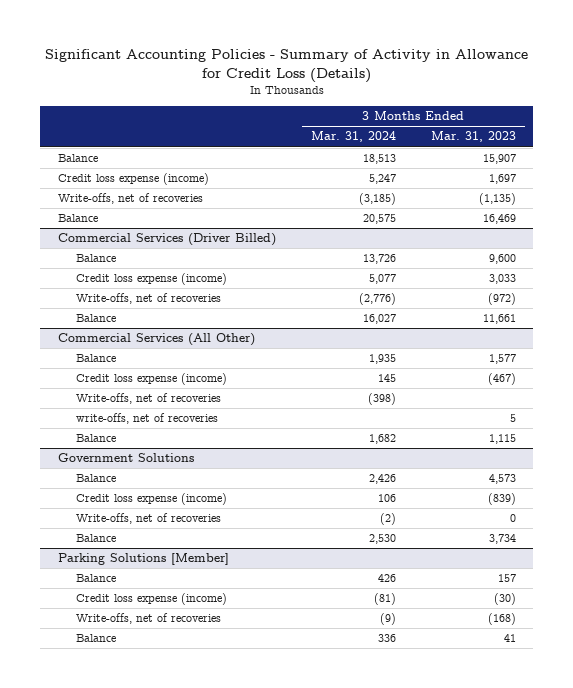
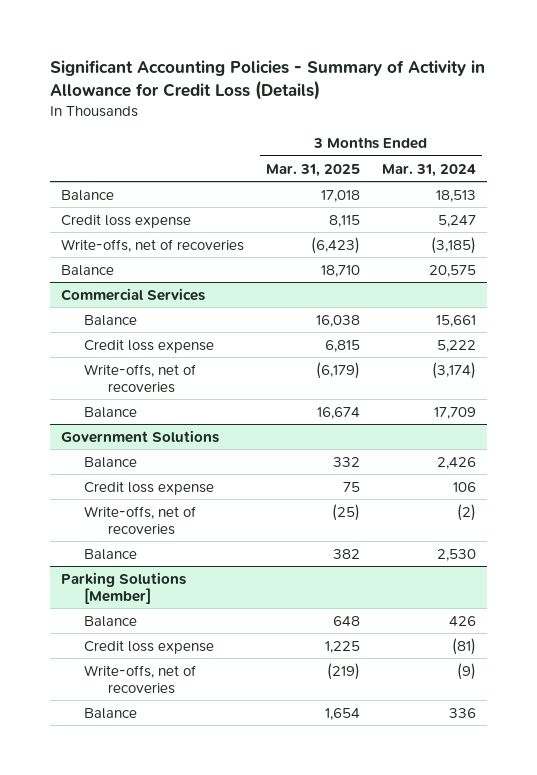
- | 3 Months Ended Mar. 31, 2024 | 3 Months Ended Mar. 31, 2023
+ | 3 Months Ended Mar. 31, 2025 | 3 Months Ended Mar. 31, 2024
- Credit loss expense (income) | 5,247 | 1,697
+ Credit loss expense | 8,115 | 5,247
- Commercial Services (Driver Billed)
- Balance | 13,726 | 9,600
- Credit loss expense (income) | 5,077 | 3,033
- Write-offs, net of recoveries | (2,776) | (972)
- Balance | 16,027 | 11,661
- Commercial Services (All Other)
- Balance | 1,935 | 1,577
- Credit loss expense (income) | 145 | (467)
- Write-offs, net of recoveries | (398) |
- write-offs, net of recoveries | | 5
- Balance | 1,682 | 1,115
+ Commercial Services
+ Balance | 16,038 | 15,661
+ Credit loss expense | 6,815 | 5,222
+ Write-offs, net of recoveries | (6,179) | (3,174)
+ Balance | 16,674 | 17,709
@ Government Solutions
- Credit loss expense (income) | 106 | (839)
+ Credit loss expense | 75 | 106
@ Parking Solutions [Member]
- Credit loss expense (income) | (81) | (30)
+ Credit loss expense | 1,225 | (81)

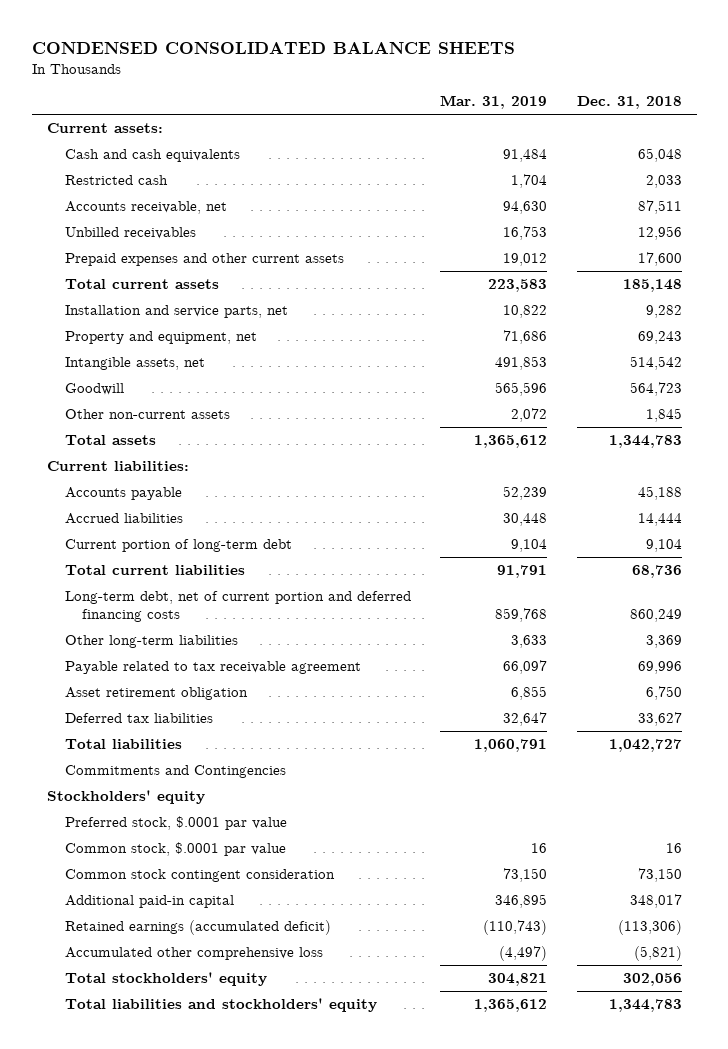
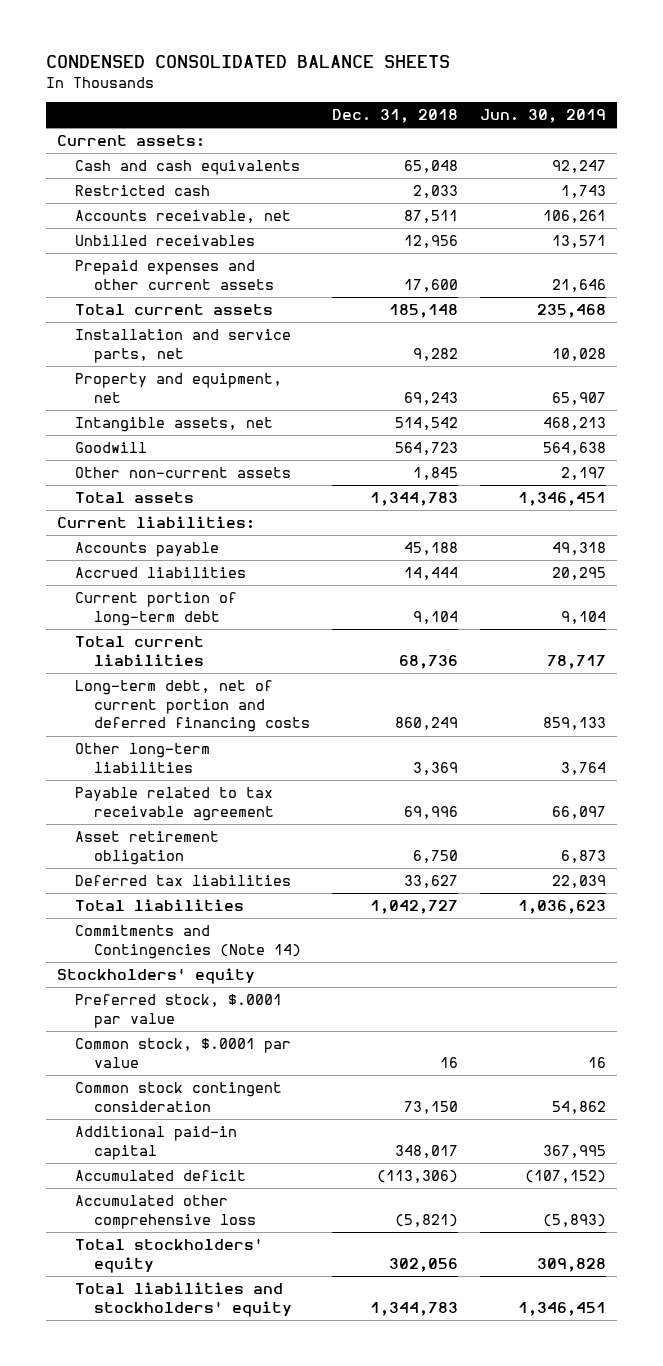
- | Mar. 31, 2019 | Dec. 31, 2018
+ | Dec. 31, 2018 | Jun. 30, 2019
- Commitments and Contingencies
+ Commitments and Contingencies (Note 14)
- Retained earnings (accumulated deficit) | (110,743) | (113,306)
+ Accumulated deficit | (113,306) | (107,152)

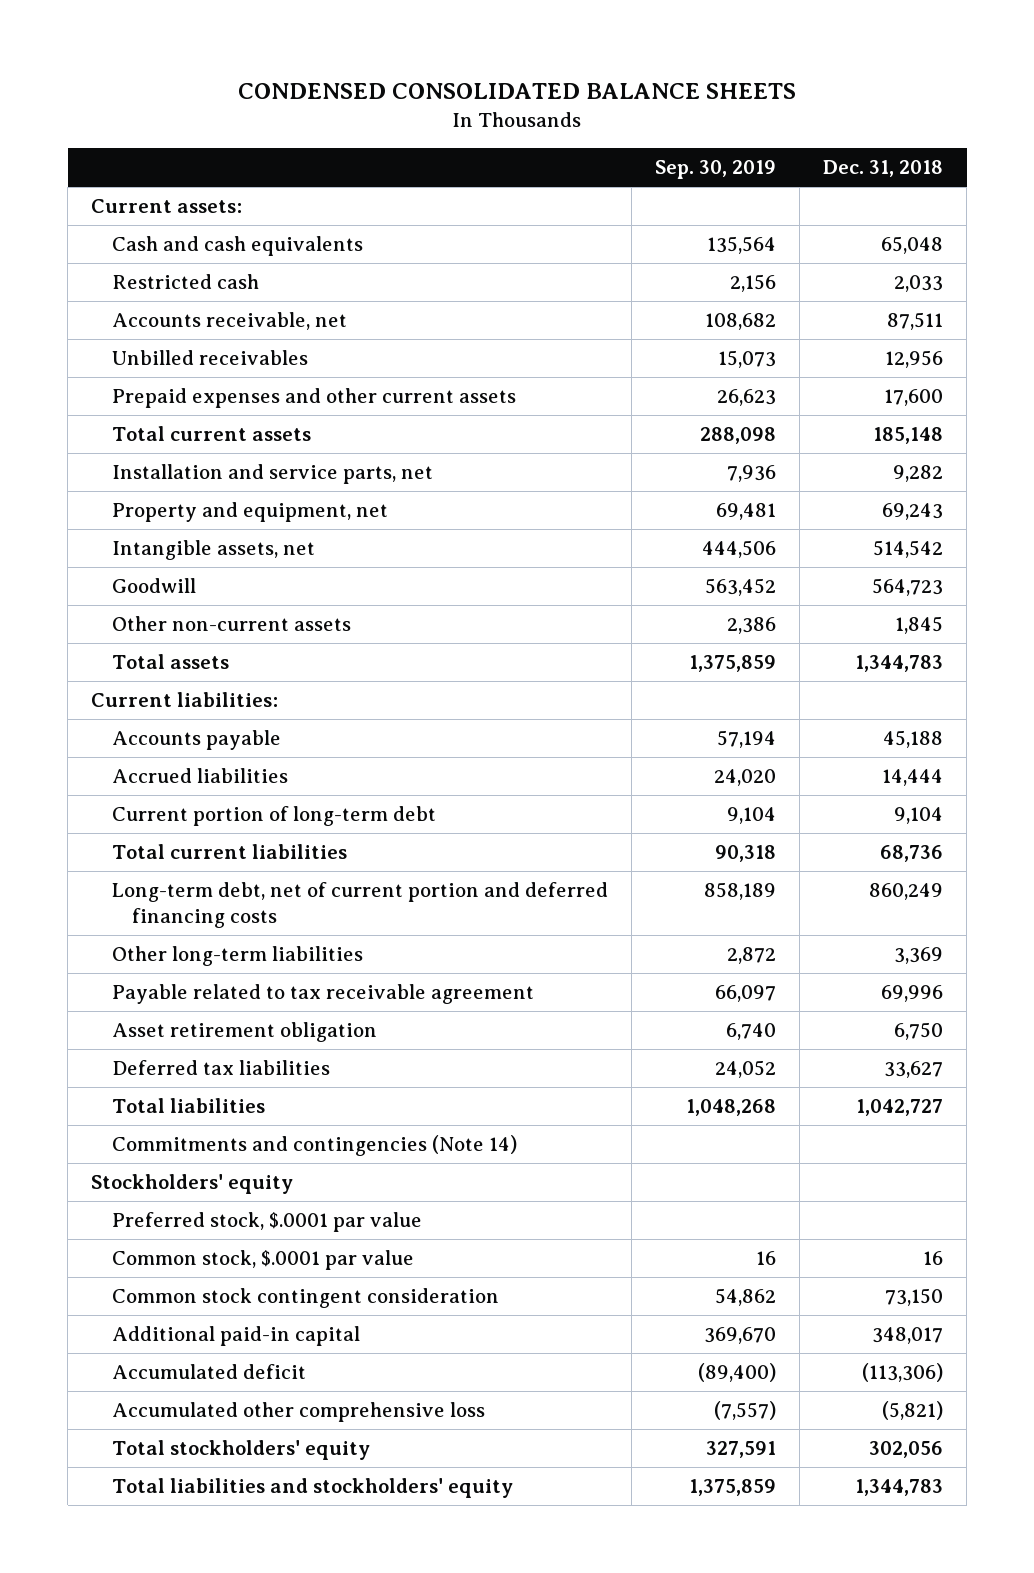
- | Dec. 31, 2018 | Jun. 30, 2019
+ | Sep. 30, 2019 | Dec. 31, 2018
- Commitments and Contingencies (Note 14)
+ Commitments and contingencies (Note 14)

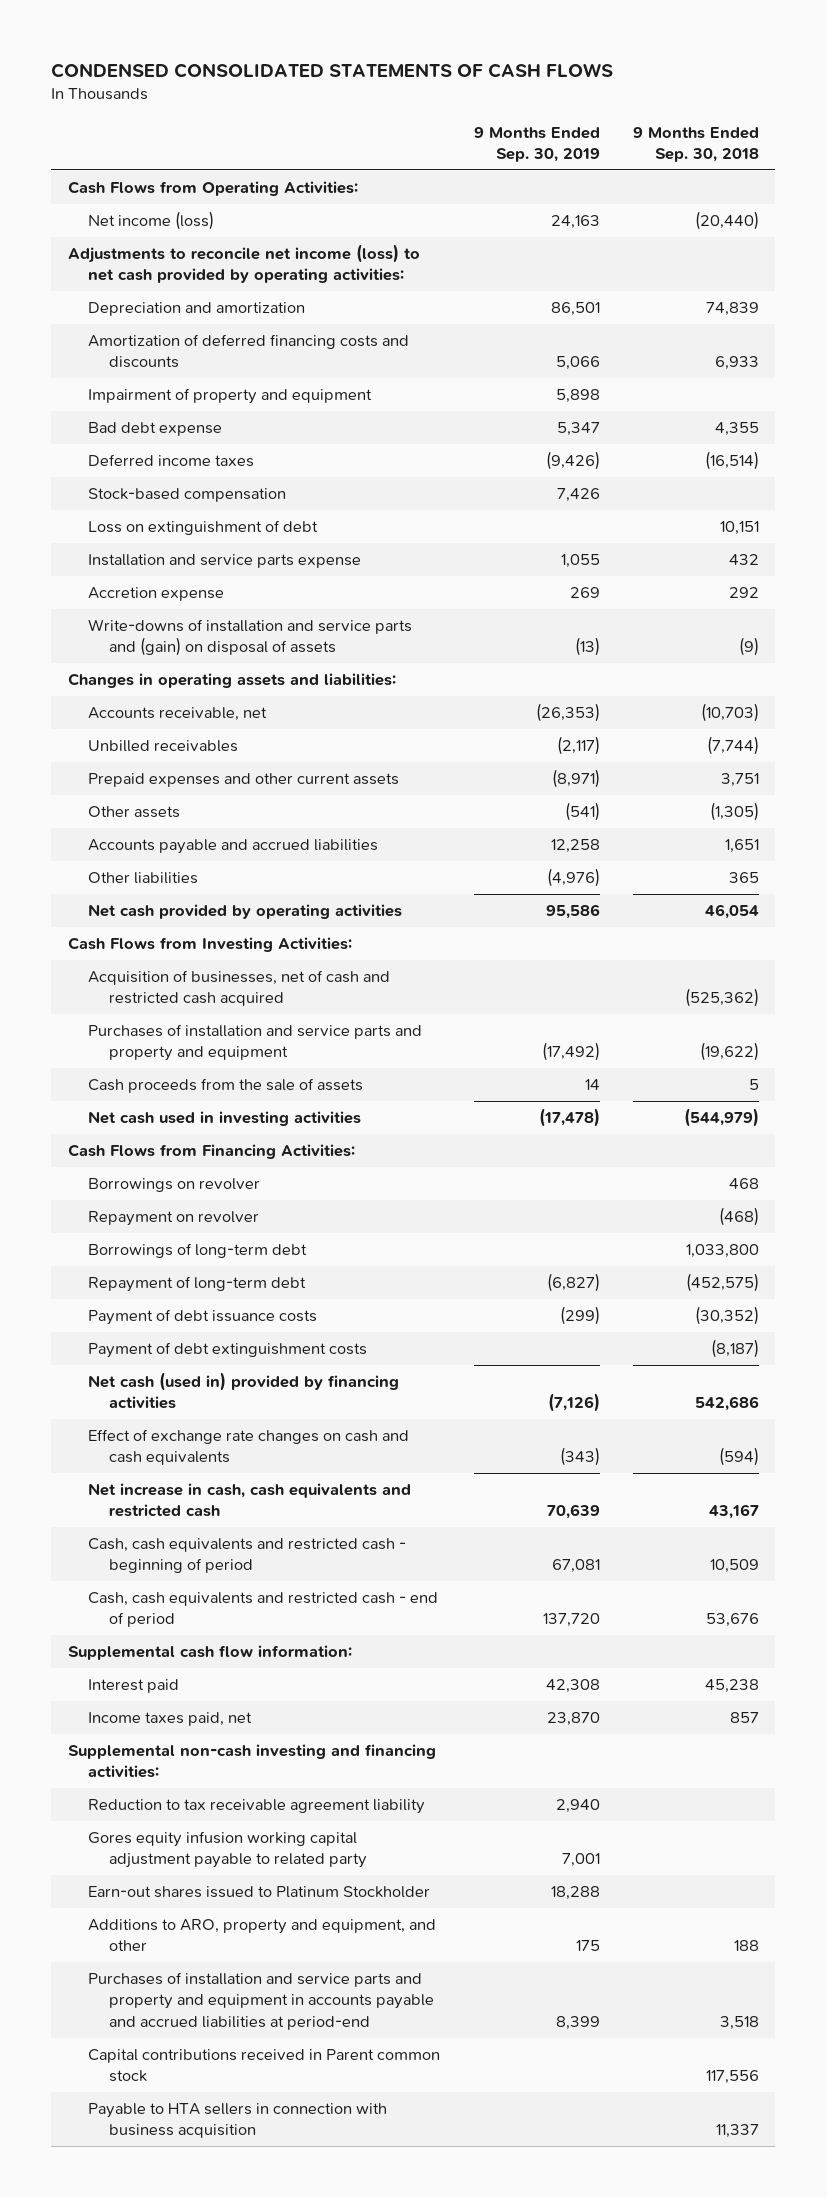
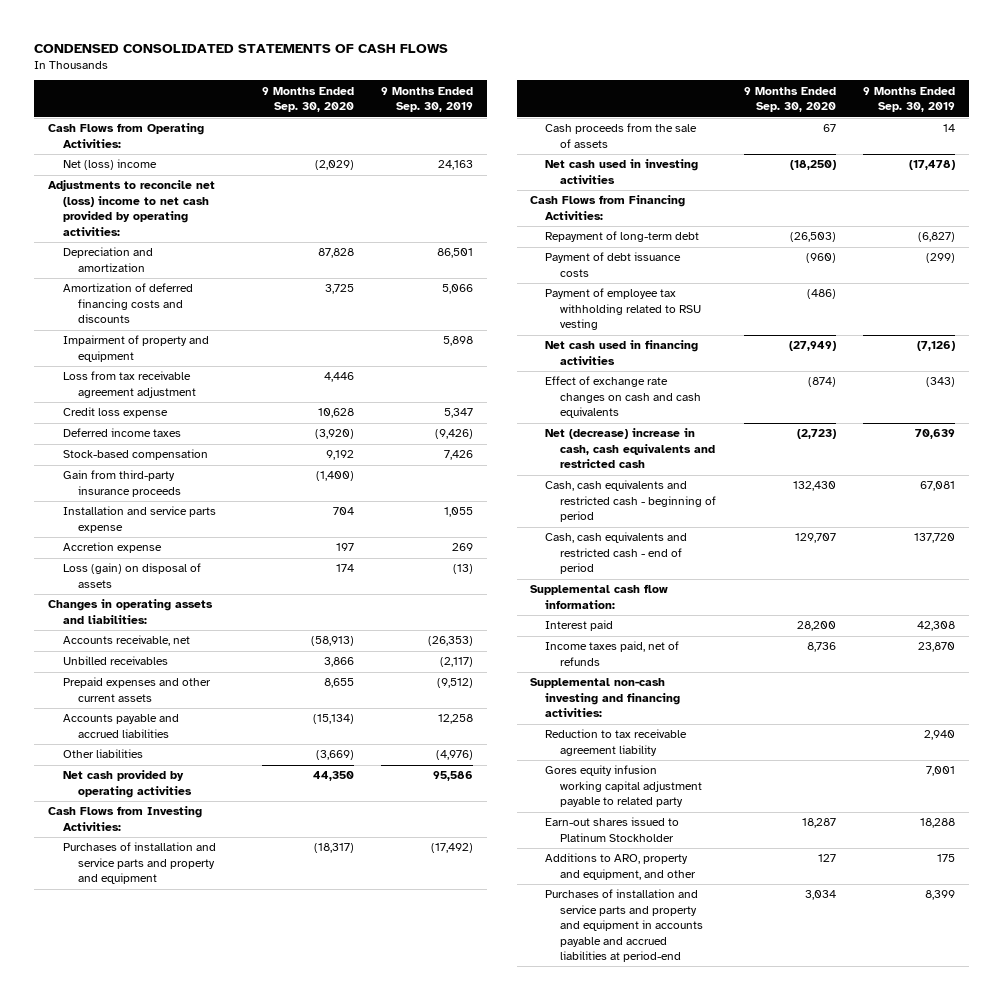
- | 9 Months Ended Sep. 30, 2019 | 9 Months Ended Sep. 30, 2018
+ | 9 Months Ended Sep. 30, 2020 | 9 Months Ended Sep. 30, 2019
- Net income (loss) | 24,163 | (20,440)
- Adjustments to reconcile net income (loss) to net cash provided by operating activities:
+ Net (loss) income | (2,029) | 24,163
+ Adjustments to reconcile net (loss) income to net cash provided by operating activities:
- Bad debt expense | 5,347 | 4,355
+ Loss from tax receivable agreement adjustment | 4,446 |
+ Credit loss expense | 10,628 | 5,347
- Loss on extinguishment of debt | | 10,151
+ Gain from third-party insurance proceeds | (1,400) |
- Write-downs of installation and service parts and (gain) on disposal of assets | (13) | (9)
+ Loss (gain) on disposal of assets | 174 | (13)
- Prepaid expenses and other current assets | (8,971) | 3,751
- Other assets | (541) | (1,305)
+ Prepaid expenses and other current assets | 8,655 | (9,512)
- Acquisition of businesses, net of cash and restricted cash acquired | | (525,362)
- Borrowings on revolver | | 468
- Repayment on revolver | | (468)
- Borrowings of long-term debt | | 1,033,800
- Payment of debt extinguishment costs | | (8,187)
- Net cash (used in) provided by financing activities | (7,126) | 542,686
+ Payment of employee tax withholding related to RSU vesting | (486) |
+ Net cash used in financing activities | (27,949) | (7,126)
- Net increase in cash, cash equivalents and restricted cash | 70,639 | 43,167
+ Net (decrease) increase in cash, cash equivalents and restricted cash | (2,723) | 70,639
- Income taxes paid, net | 23,870 | 857
+ Income taxes paid, net of refunds | 8,736 | 23,870
- Capital contributions received in Parent common stock | | 117,556
- Payable to HTA sellers in connection with business acquisition | | 11,337

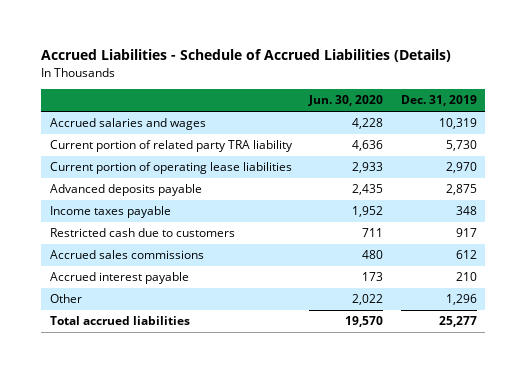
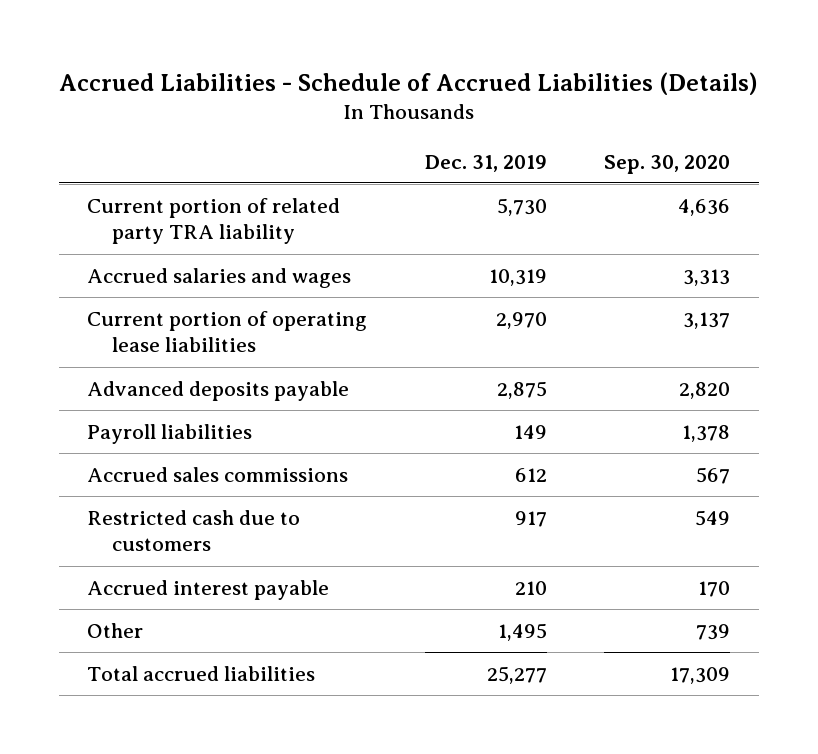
- | Jun. 30, 2020 | Dec. 31, 2019
+ | Dec. 31, 2019 | Sep. 30, 2020
moved down: Accrued salaries and wages | 10,319 | 3,313
- Income taxes payable | 1,952 | 348
+ Payroll liabilities | 149 | 1,378
moved down: Restricted cash due to customers | 917 | 549
- Other | 2,022 | 1,296
+ Other | 1,495 | 739

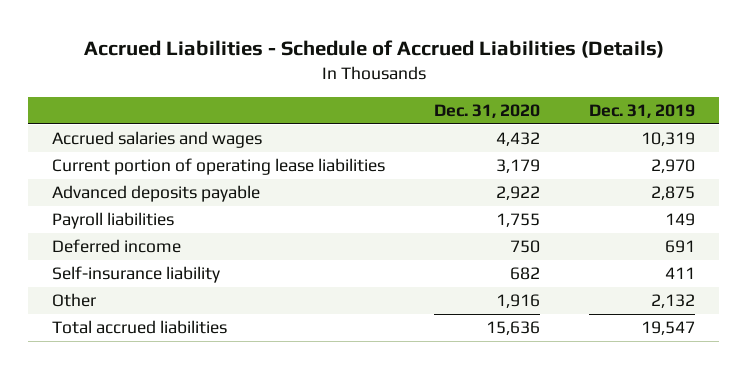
- | Dec. 31, 2019 | Sep. 30, 2020
+ | Dec. 31, 2020 | Dec. 31, 2019
- Current portion of related party TRA liability | 5,730 | 4,636
- Accrued sales commissions | 612 | 567
- Restricted cash due to customers | 917 | 549
- Accrued interest payable | 210 | 170
- Other | 1,495 | 739
- Total accrued liabilities | 25,277 | 17,309
+ Deferred income | 750 | 691
+ Self-insurance liability | 682 | 411
+ Other | 1,916 | 2,132
+ Total accrued liabilities | 15,636 | 19,547

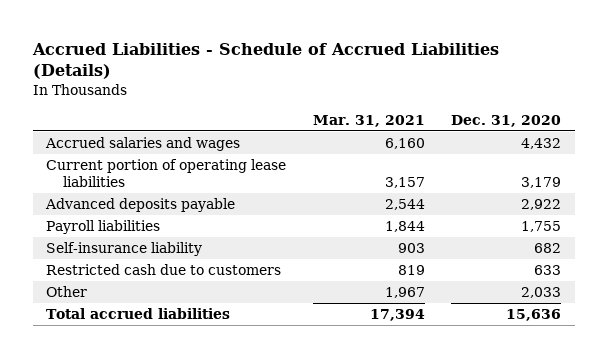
- | Dec. 31, 2020 | Dec. 31, 2019
+ | Mar. 31, 2021 | Dec. 31, 2020
- Deferred income | 750 | 691
- Other | 1,916 | 2,132
+ Restricted cash due to customers | 819 | 633
+ Other | 1,967 | 2,033

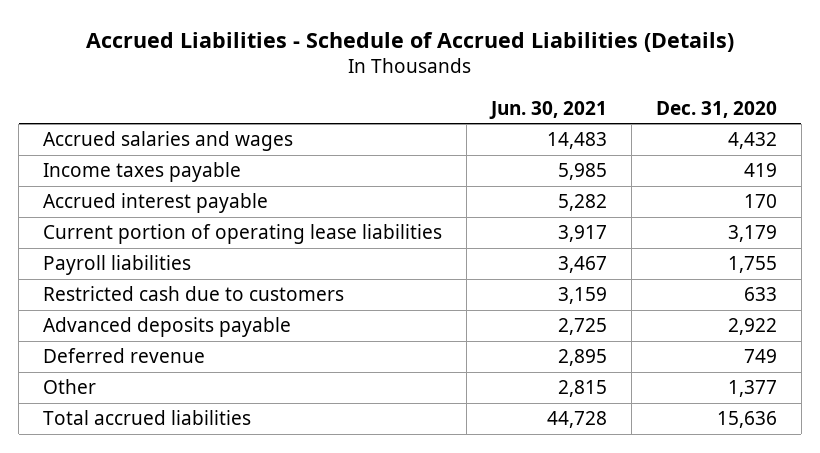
- | Mar. 31, 2021 | Dec. 31, 2020
+ | Jun. 30, 2021 | Dec. 31, 2020
+ Income taxes payable | 5,985 | 419
+ Accrued interest payable | 5,282 | 170
- Self-insurance liability | 903 | 682
- Other | 1,967 | 2,033
moved down: Advanced deposits payable | 2,725 | 2,922
+ Deferred revenue | 2,895 | 749
+ Other | 2,815 | 1,377

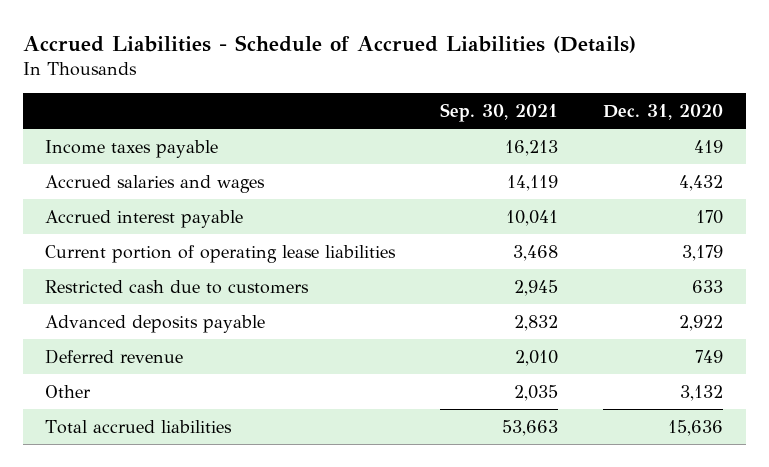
- | Jun. 30, 2021 | Dec. 31, 2020
+ | Sep. 30, 2021 | Dec. 31, 2020
moved down: Accrued salaries and wages | 14,119 | 4,432
- Payroll liabilities | 3,467 | 1,755
- Other | 2,815 | 1,377
+ Other | 2,035 | 3,132

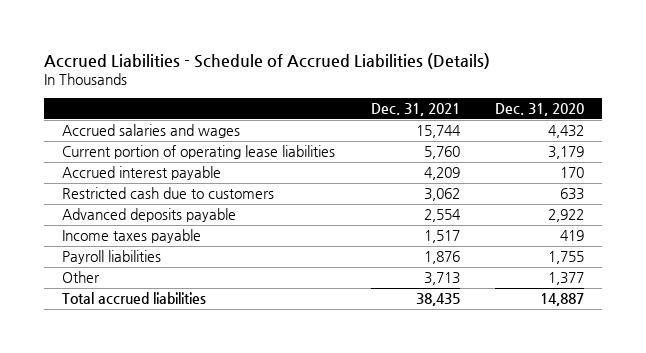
- | Sep. 30, 2021 | Dec. 31, 2020
+ | Dec. 31, 2021 | Dec. 31, 2020
moved down: Accrued interest payable | 4,209 | 170
- Deferred revenue | 2,010 | 749
- Other | 2,035 | 3,132
- Total accrued liabilities | 53,663 | 15,636
moved down: Income taxes payable | 1,517 | 419
+ Payroll liabilities | 1,876 | 1,755
+ Other | 3,713 | 1,377
+ Total accrued liabilities | 38,435 | 14,887

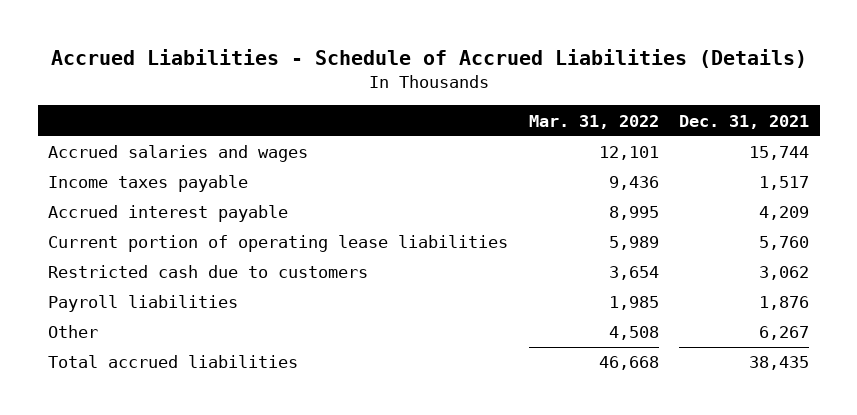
- | Dec. 31, 2021 | Dec. 31, 2020
+ | Mar. 31, 2022 | Dec. 31, 2021
moved up: Income taxes payable | 9,436 | 1,517
moved down: Current portion of operating lease liabilities | 5,989 | 5,760
- Advanced deposits payable | 2,554 | 2,922
- Other | 3,713 | 1,377
+ Other | 4,508 | 6,267

